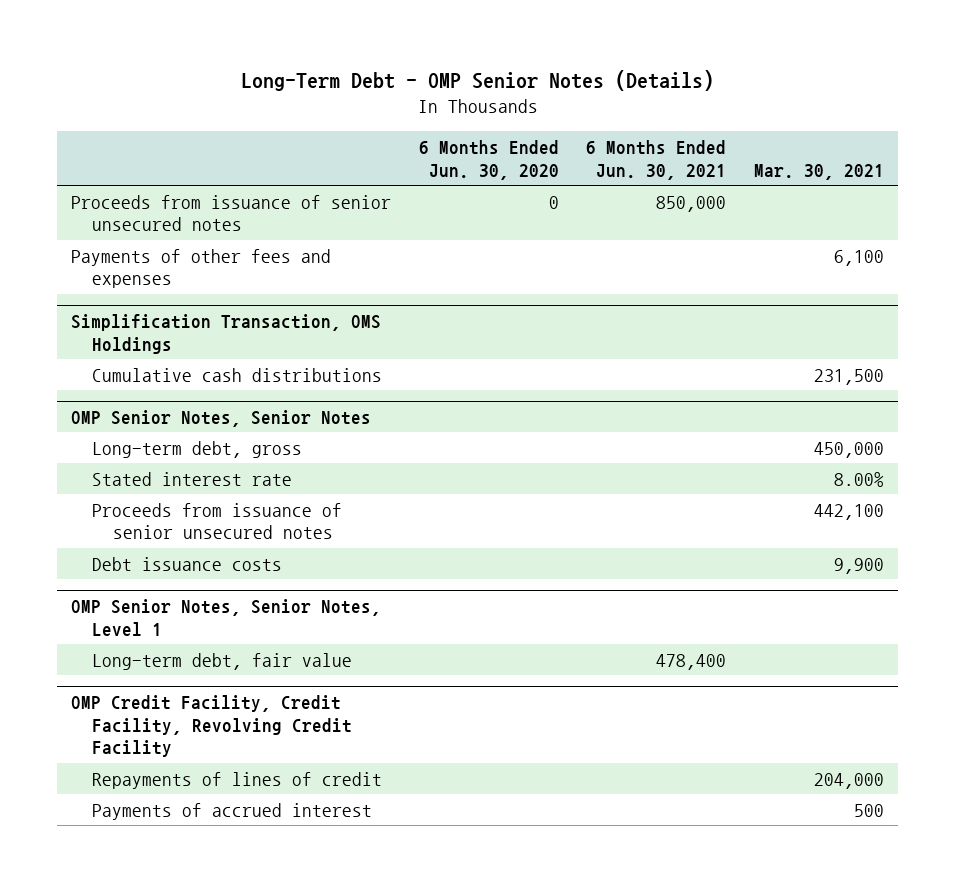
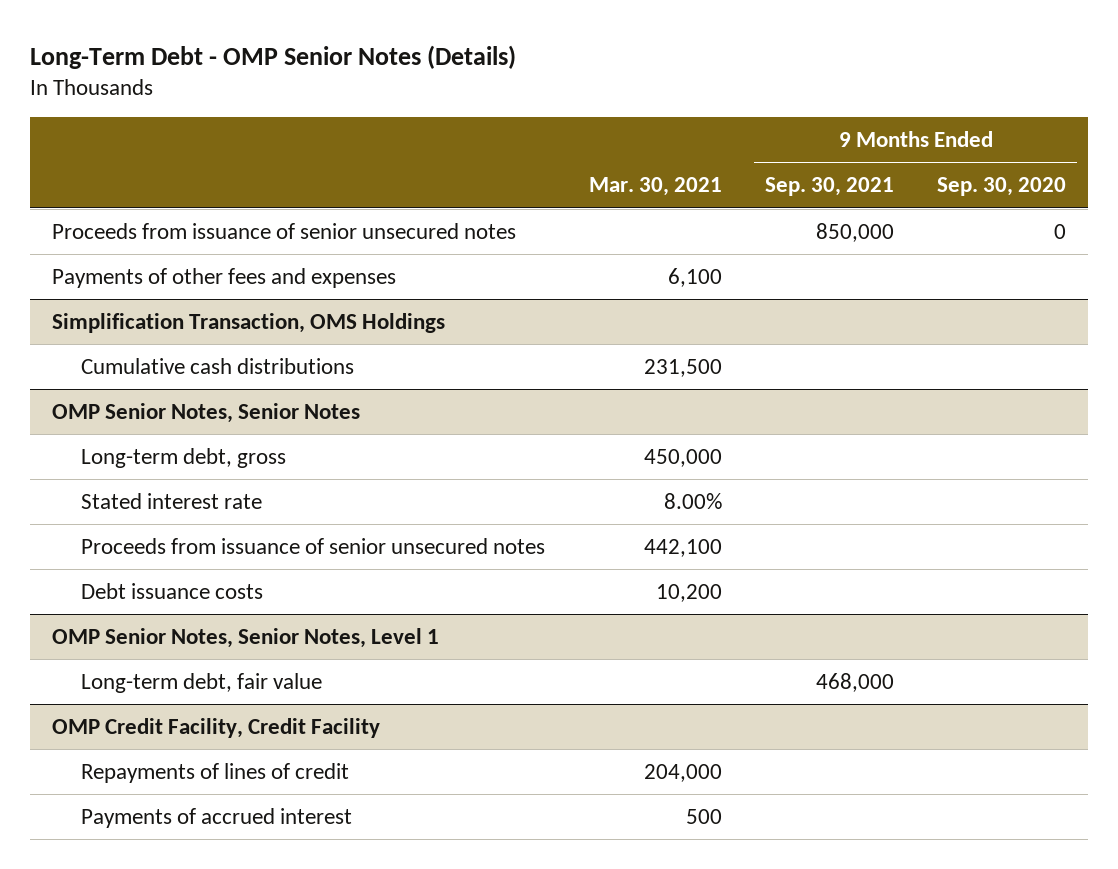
- | 6 Months Ended Jun. 30, 2020 | 6 Months Ended Jun. 30, 2021 | Mar. 30, 2021
+ | Mar. 30, 2021 | 9 Months Ended Sep. 30, 2021 | 9 Months Ended Sep. 30, 2020
@ OMP Senior Notes, Senior Notes
- Debt issuance costs | | | 9,900
+ Debt issuance costs | 10,200 | |
- OMP Credit Facility, Credit Facility, Revolving Credit Facility
+ OMP Credit Facility, Credit Facility

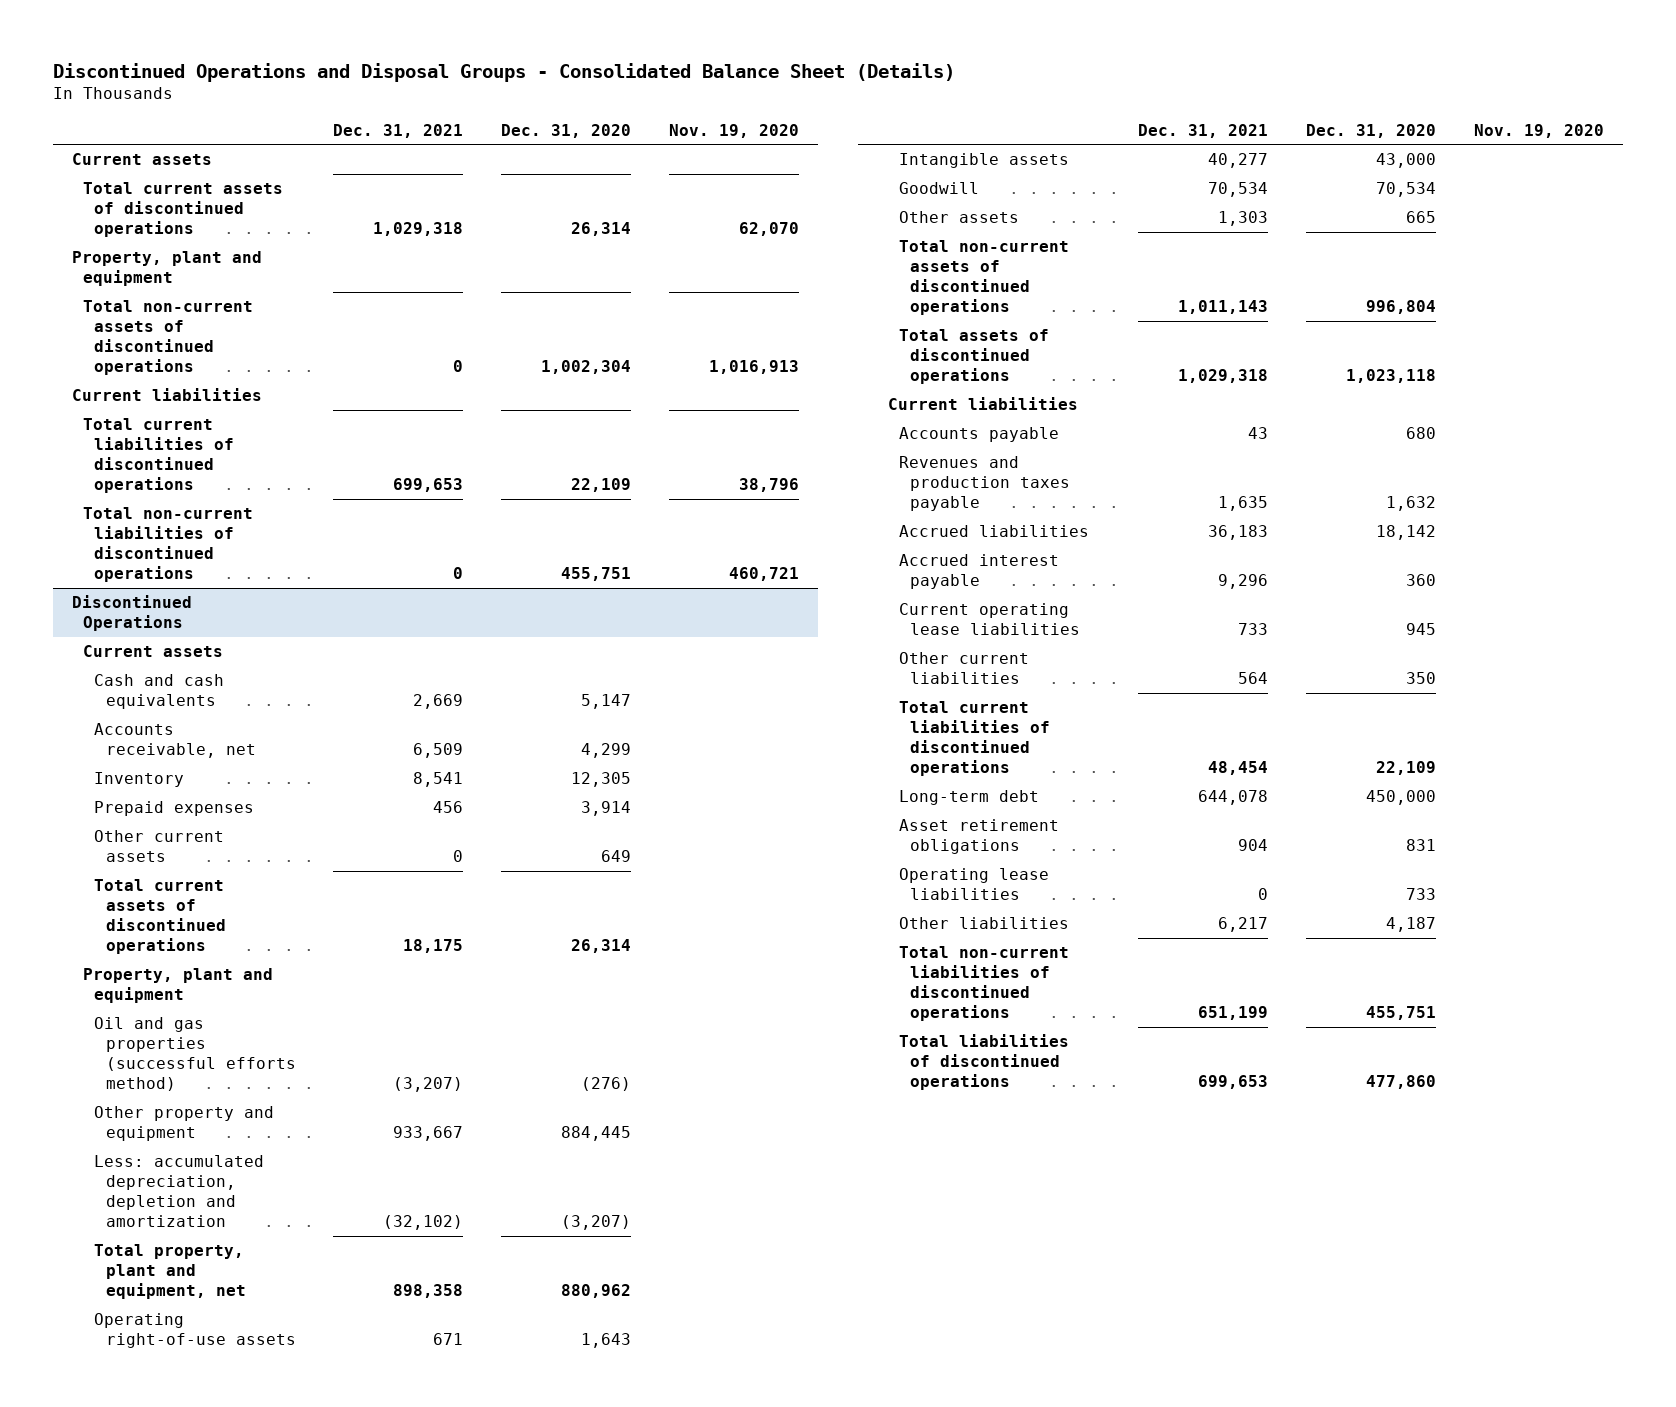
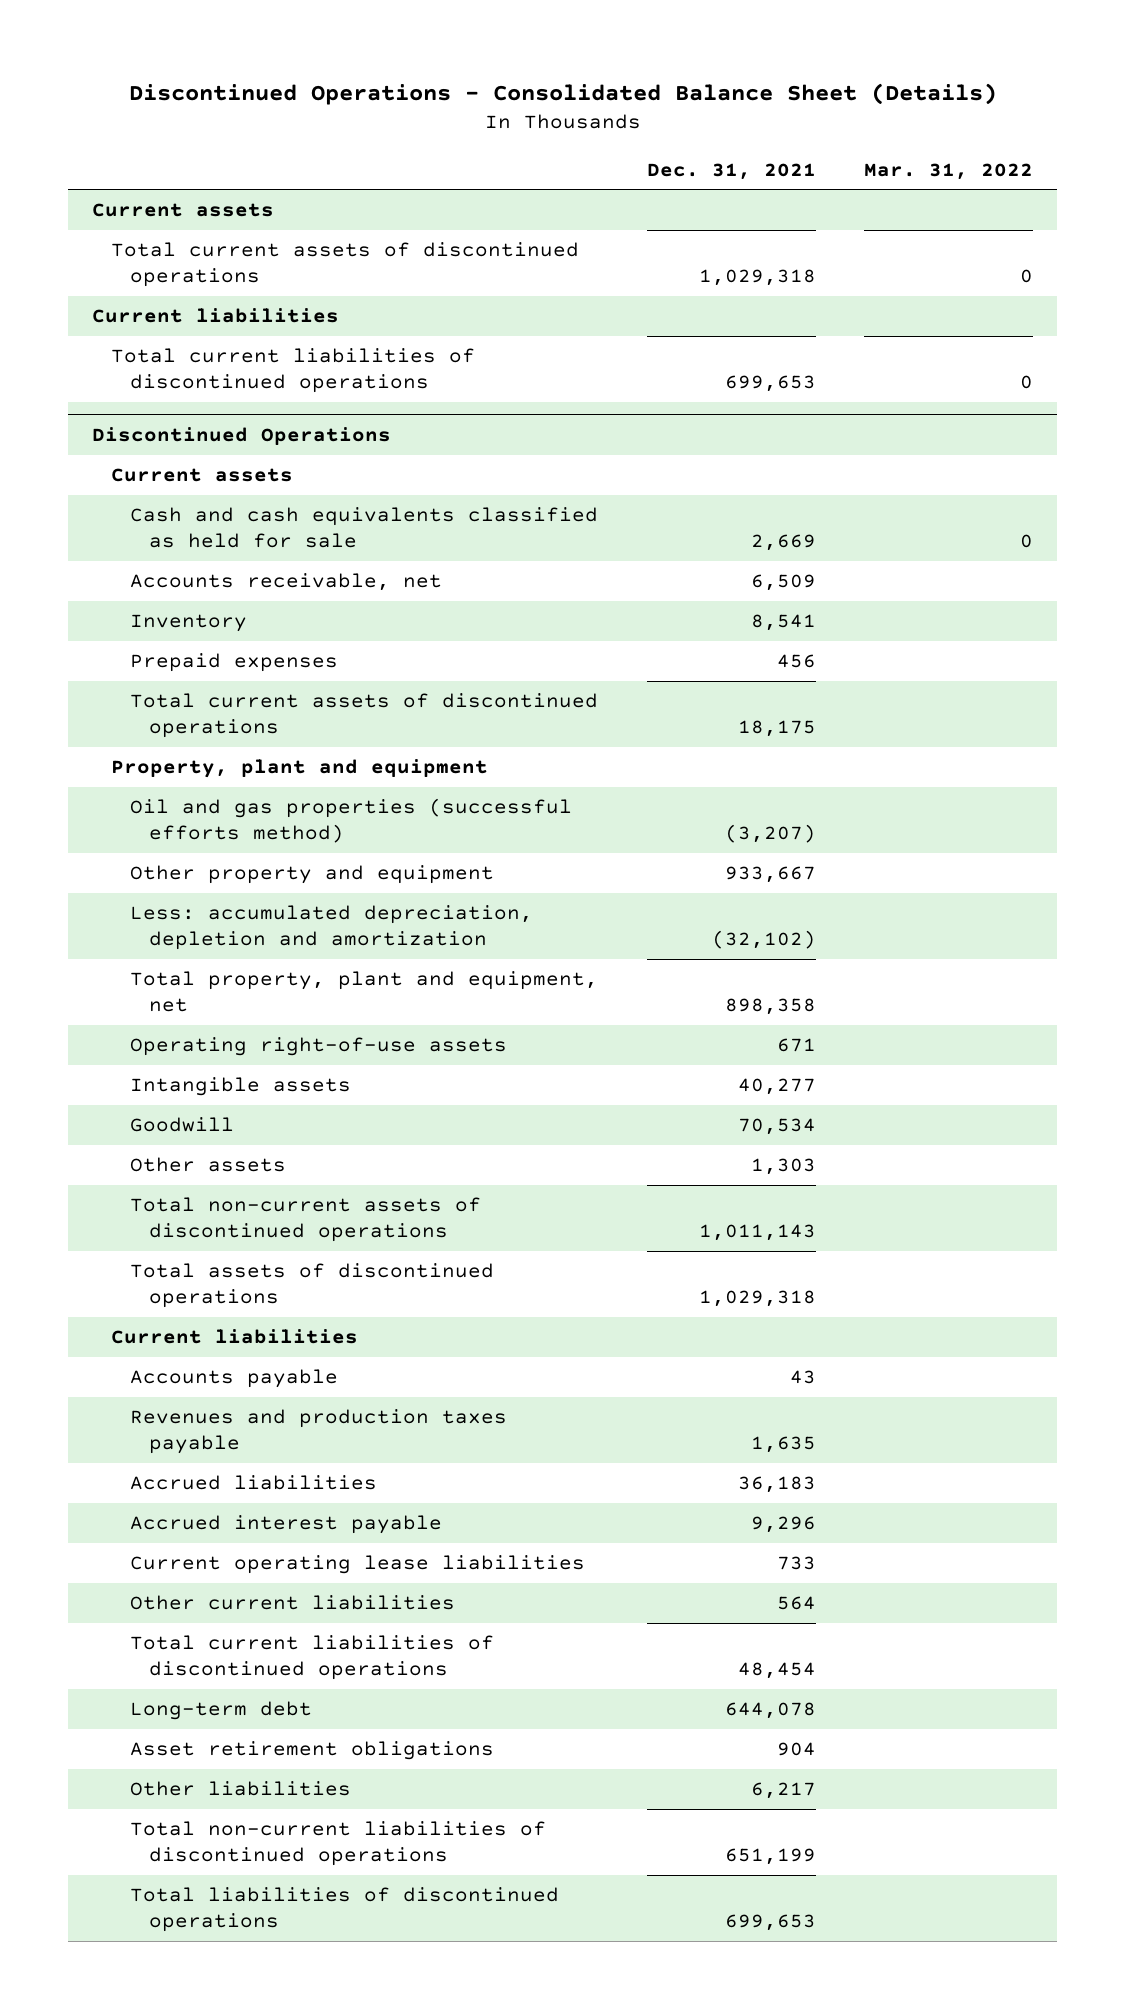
- Discontinued Operations and Disposal Groups - Consolidated Balance Sheet (Details)
+ Discontinued Operations - Consolidated Balance Sheet (Details)
- | Dec. 31, 2021 | Dec. 31, 2020 | Nov. 19, 2020
+ | Dec. 31, 2021 | Mar. 31, 2022
- Property, plant and equipment
- Total non-current assets of discontinued operations | 0 | 1,002,304 | 1,016,913
- Total non-current liabilities of discontinued operations | 0 | 455,751 | 460,721
@ Discontinued Operations
- Cash and cash equivalents | 2,669 | 5,147 |
+ Cash and cash equivalents classified as held for sale | 2,669 | 0
- Other current assets | 0 | 649 |
- Operating lease liabilities | 0 | 733 |

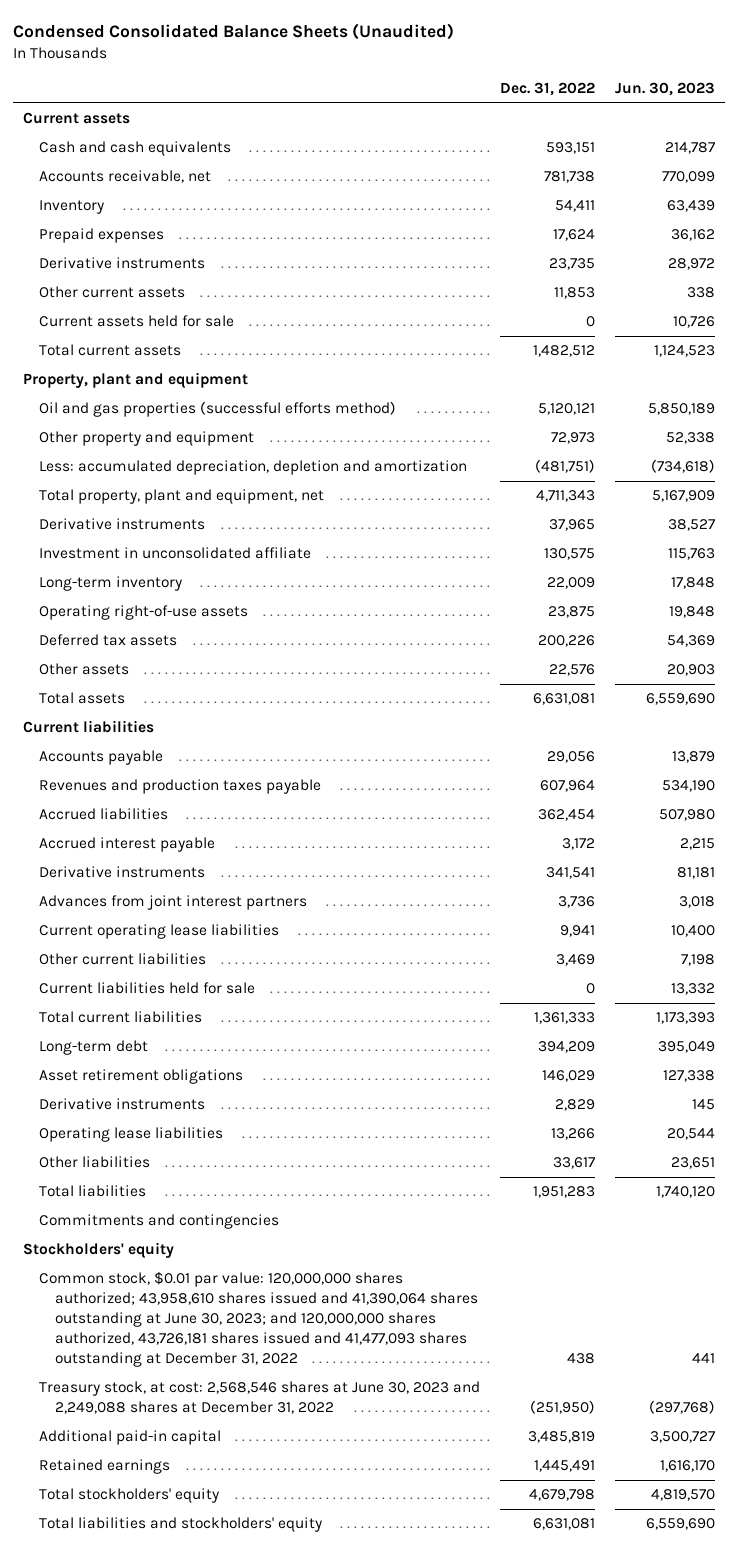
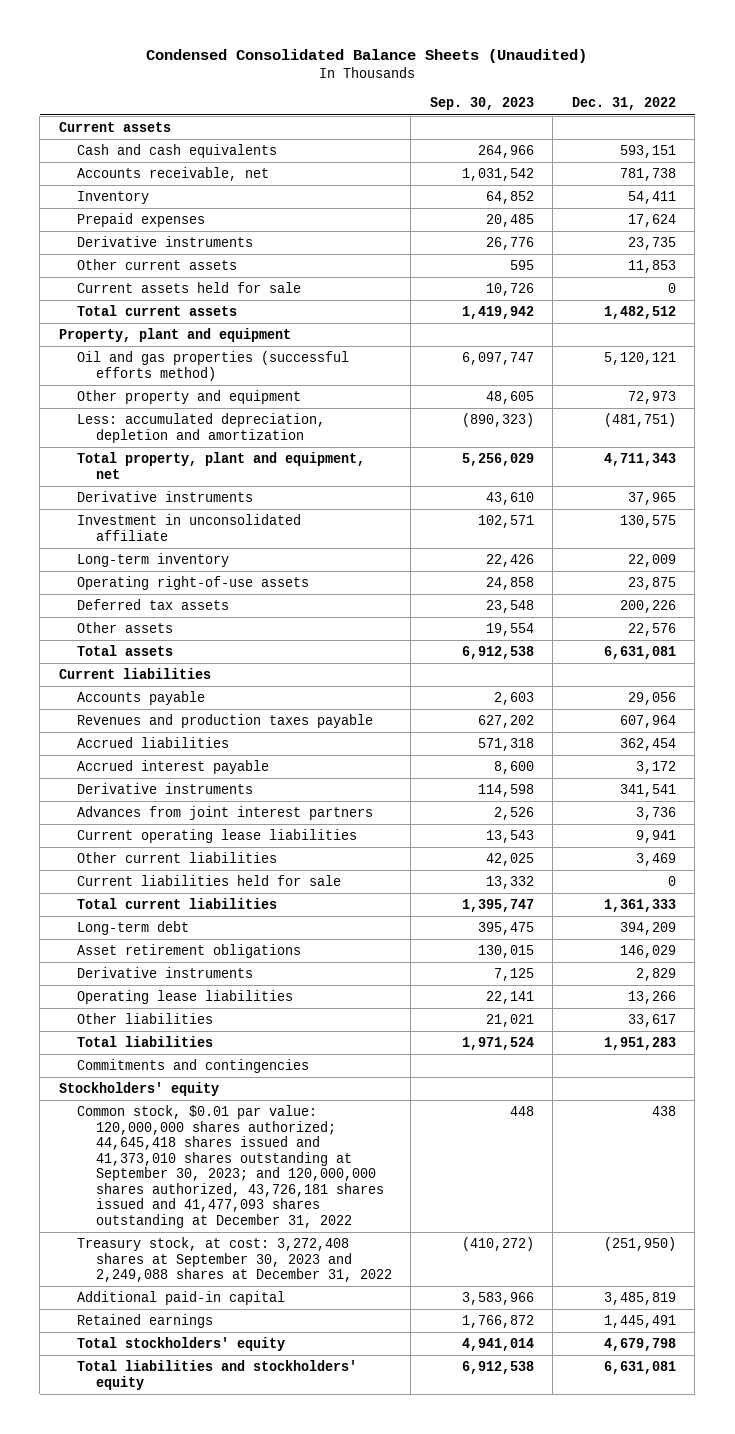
- | Dec. 31, 2022 | Jun. 30, 2023
+ | Sep. 30, 2023 | Dec. 31, 2022
- Common stock, $0.01 par value: 120,000,000 shares authorized; 43,958,610 shares issued and 41,390,064 shares outstanding at June 30, 2023; and 120,000,000 shares authorized, 43,726,181 shares issued and 41,477,093 shares outstanding at December 31, 2022 | 438 | 441
- Treasury stock, at cost: 2,568,546 shares at June 30, 2023 and 2,249,088 shares at December 31, 2022 | (251,950) | (297,768)
+ Common stock, $0.01 par value: 120,000,000 shares authorized; 44,645,418 shares issued and 41,373,010 shares outstanding at September 30, 2023; and 120,000,000 shares authorized, 43,726,181 shares issued and 41,477,093 shares outstanding at December 31, 2022 | 448 | 438
+ Treasury stock, at cost: 3,272,408 shares at September 30, 2023 and 2,249,088 shares at December 31, 2022 | (410,272) | (251,950)

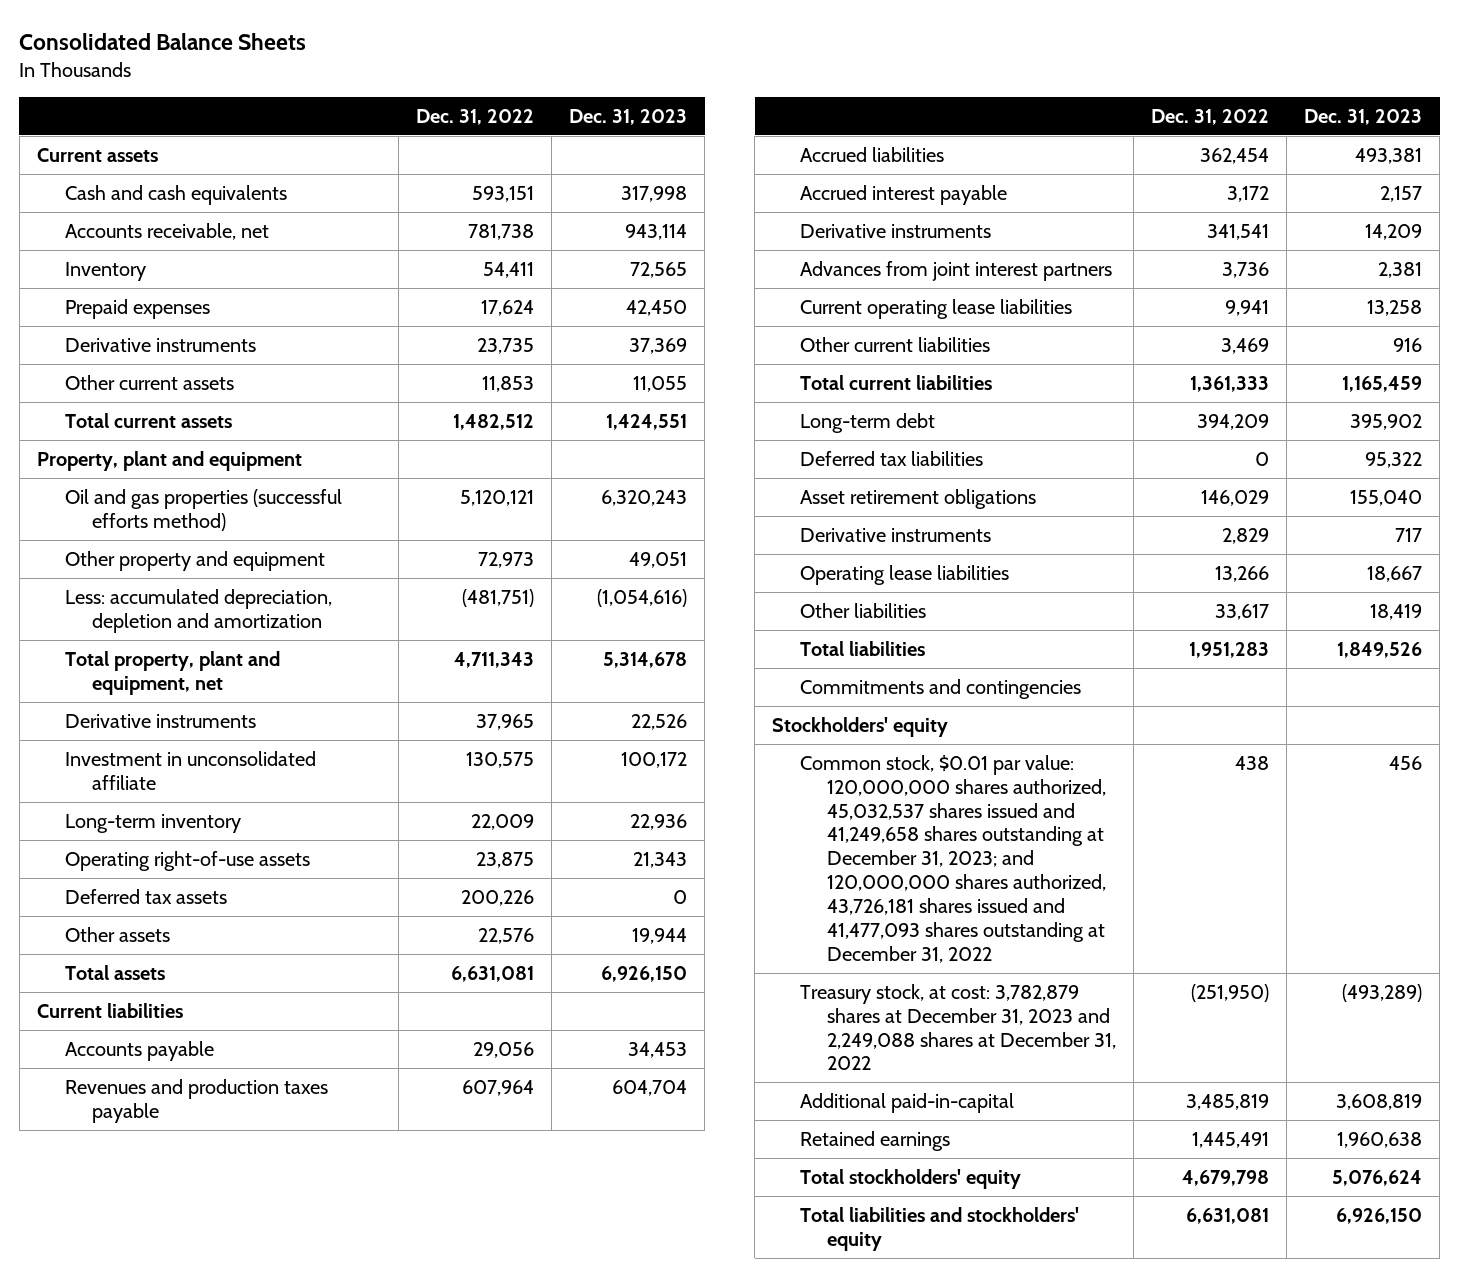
- Condensed Consolidated Balance Sheets (Unaudited)
+ Consolidated Balance Sheets
- | Sep. 30, 2023 | Dec. 31, 2022
+ | Dec. 31, 2022 | Dec. 31, 2023
- Current assets held for sale | 10,726 | 0
- Current liabilities held for sale | 13,332 | 0
+ Deferred tax liabilities | 0 | 95,322
- Common stock, $0.01 par value: 120,000,000 shares authorized; 44,645,418 shares issued and 41,373,010 shares outstanding at September 30, 2023; and 120,000,000 shares authorized, 43,726,181 shares issued and 41,477,093 shares outstanding at December 31, 2022 | 448 | 438
- Treasury stock, at cost: 3,272,408 shares at September 30, 2023 and 2,249,088 shares at December 31, 2022 | (410,272) | (251,950)
- Additional paid-in capital | 3,583,966 | 3,485,819
+ Common stock, $0.01 par value: 120,000,000 shares authorized, 45,032,537 shares issued and 41,249,658 shares outstanding at December 31, 2023; and 120,000,000 shares authorized, 43,726,181 shares issued and 41,477,093 shares outstanding at December 31, 2022 | 438 | 456
+ Treasury stock, at cost: 3,782,879 shares at December 31, 2023 and 2,249,088 shares at December 31, 2022 | (251,950) | (493,289)
+ Additional paid-in-capital | 3,485,819 | 3,608,819

